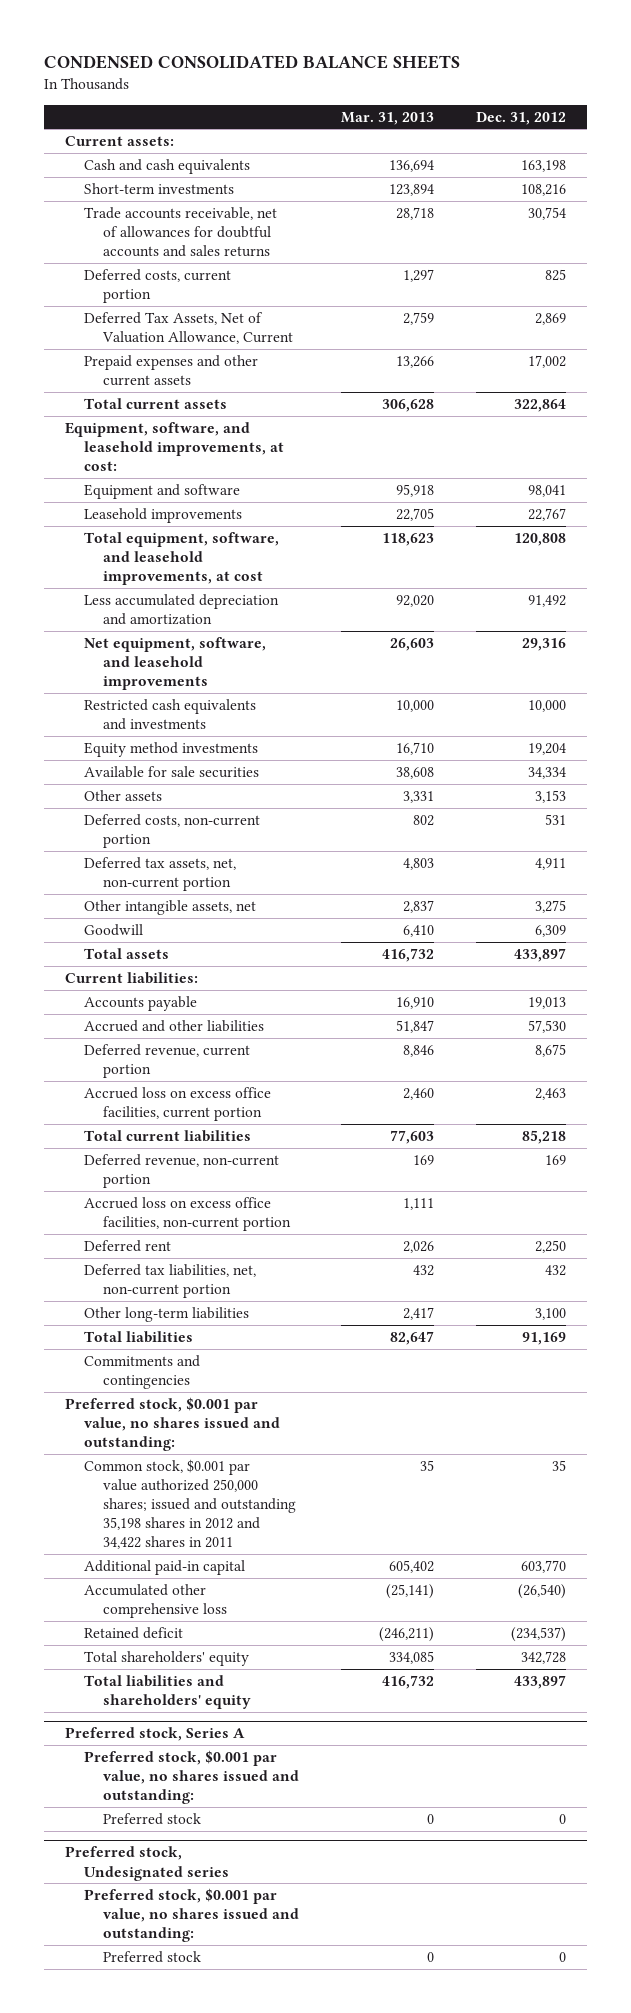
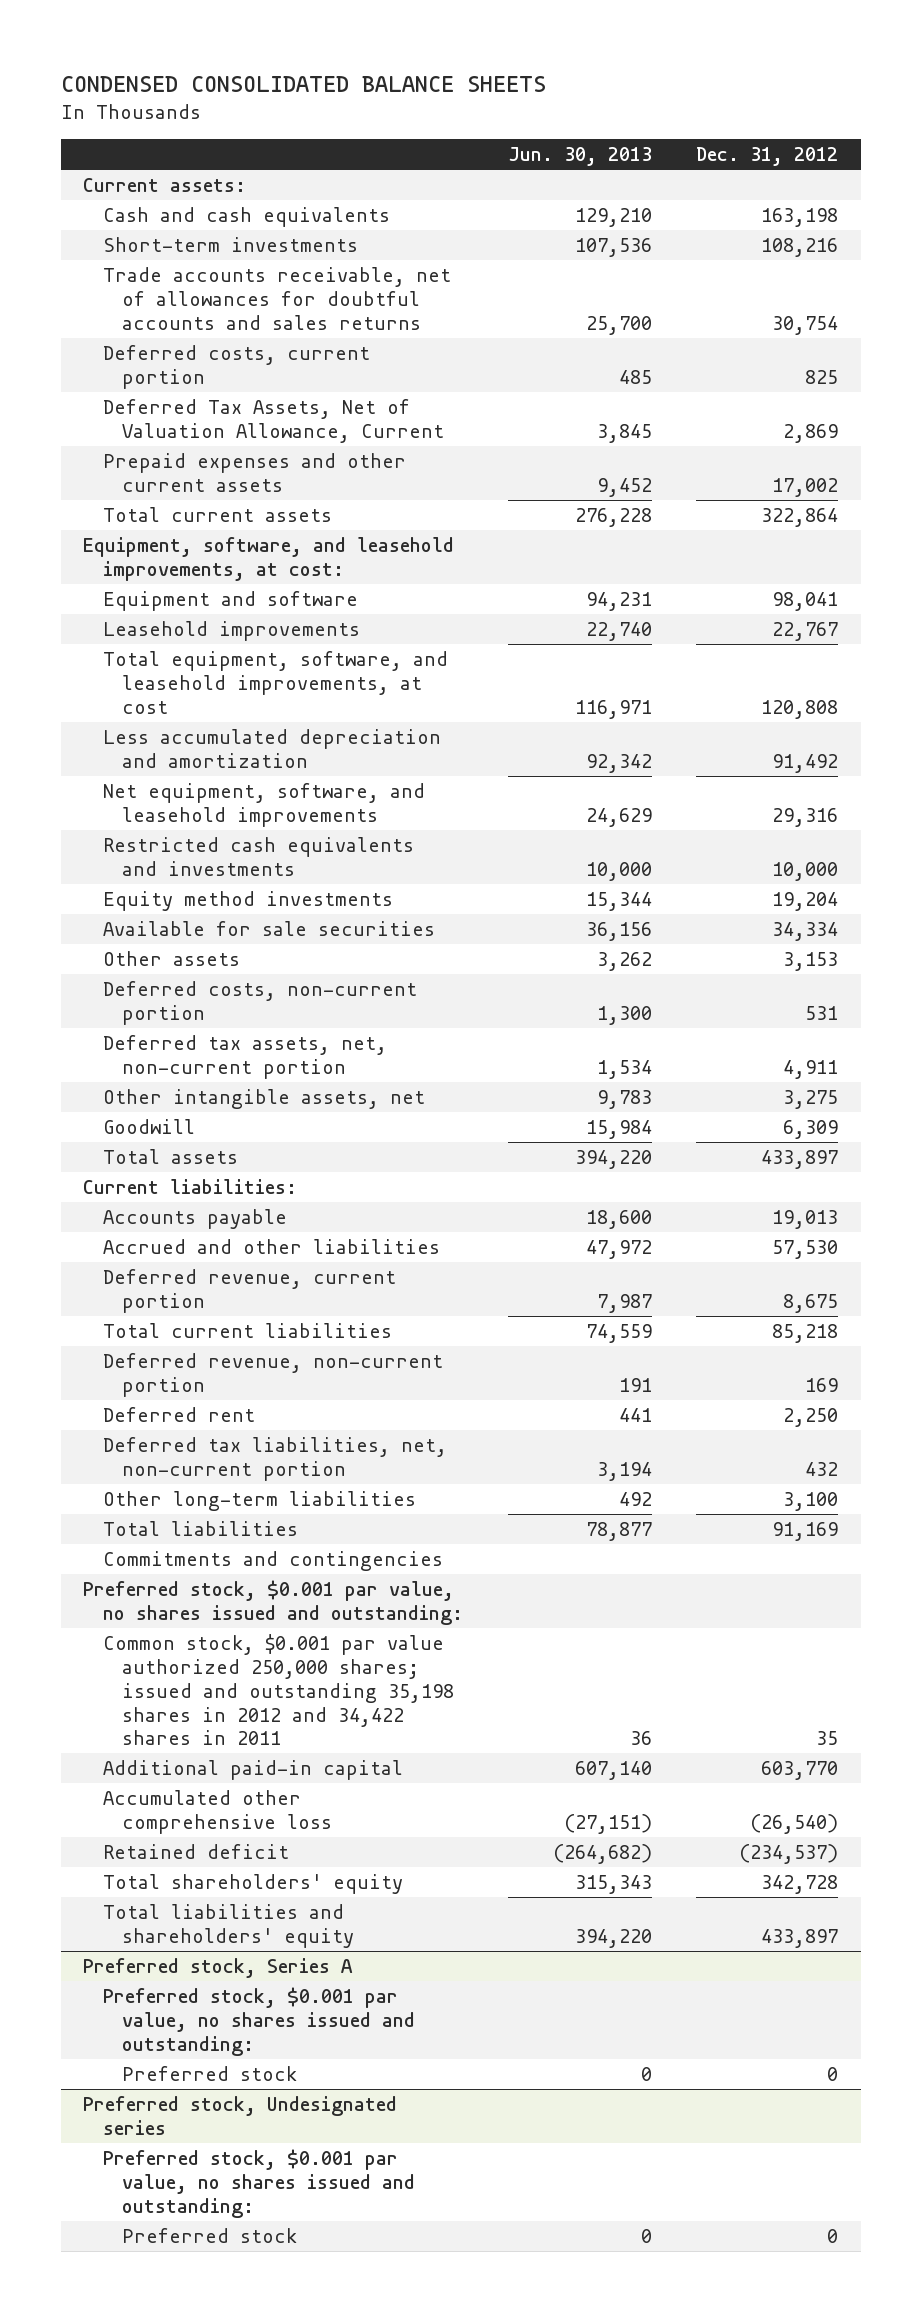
- | Mar. 31, 2013 | Dec. 31, 2012
+ | Jun. 30, 2013 | Dec. 31, 2012
- Accrued loss on excess office facilities, current portion | 2,460 | 2,463
- Accrued loss on excess office facilities, non-current portion | 1,111 |

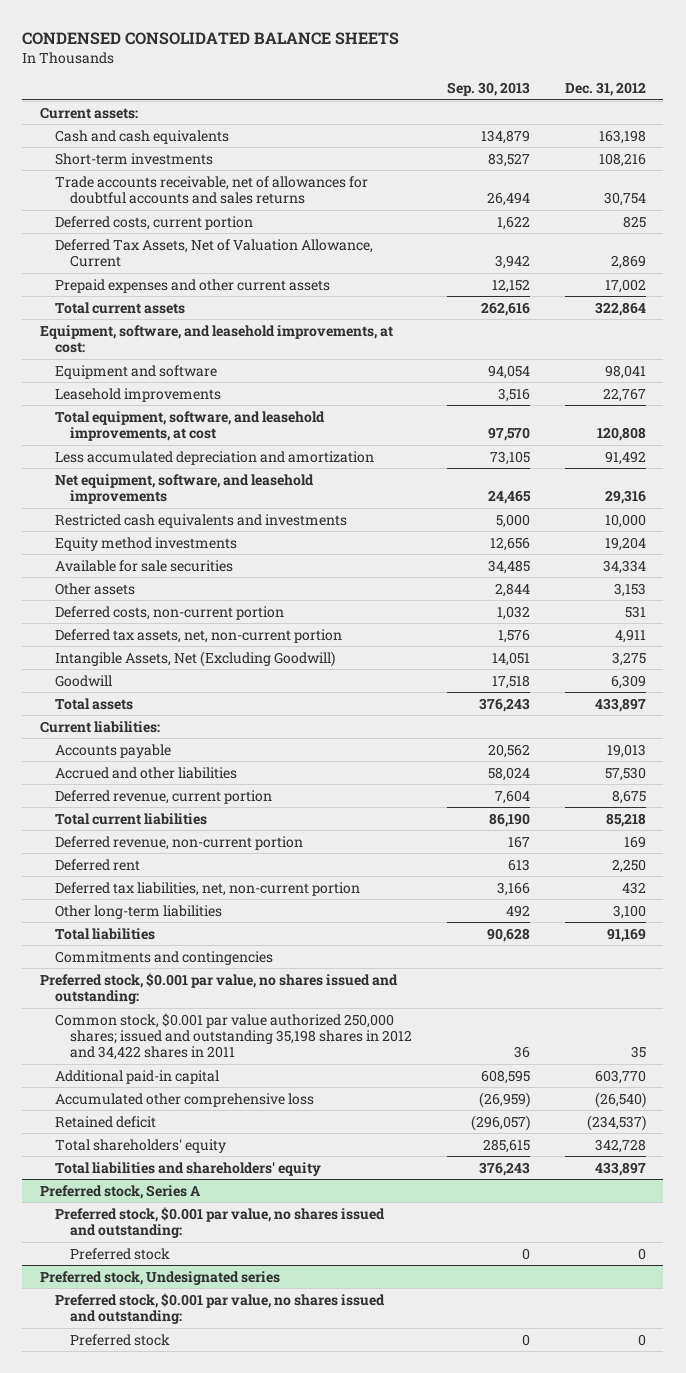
- | Jun. 30, 2013 | Dec. 31, 2012
+ | Sep. 30, 2013 | Dec. 31, 2012
- Other intangible assets, net | 9,783 | 3,275
+ Intangible Assets, Net (Excluding Goodwill) | 14,051 | 3,275

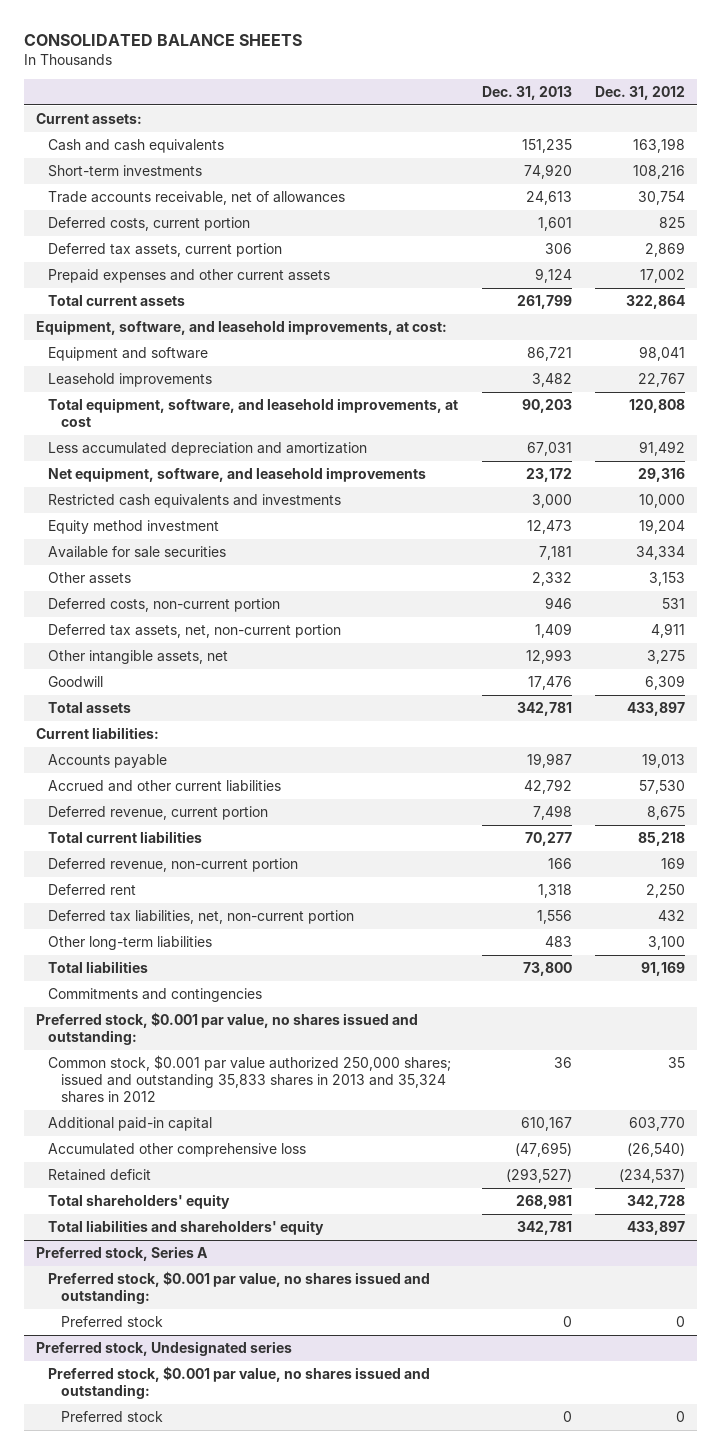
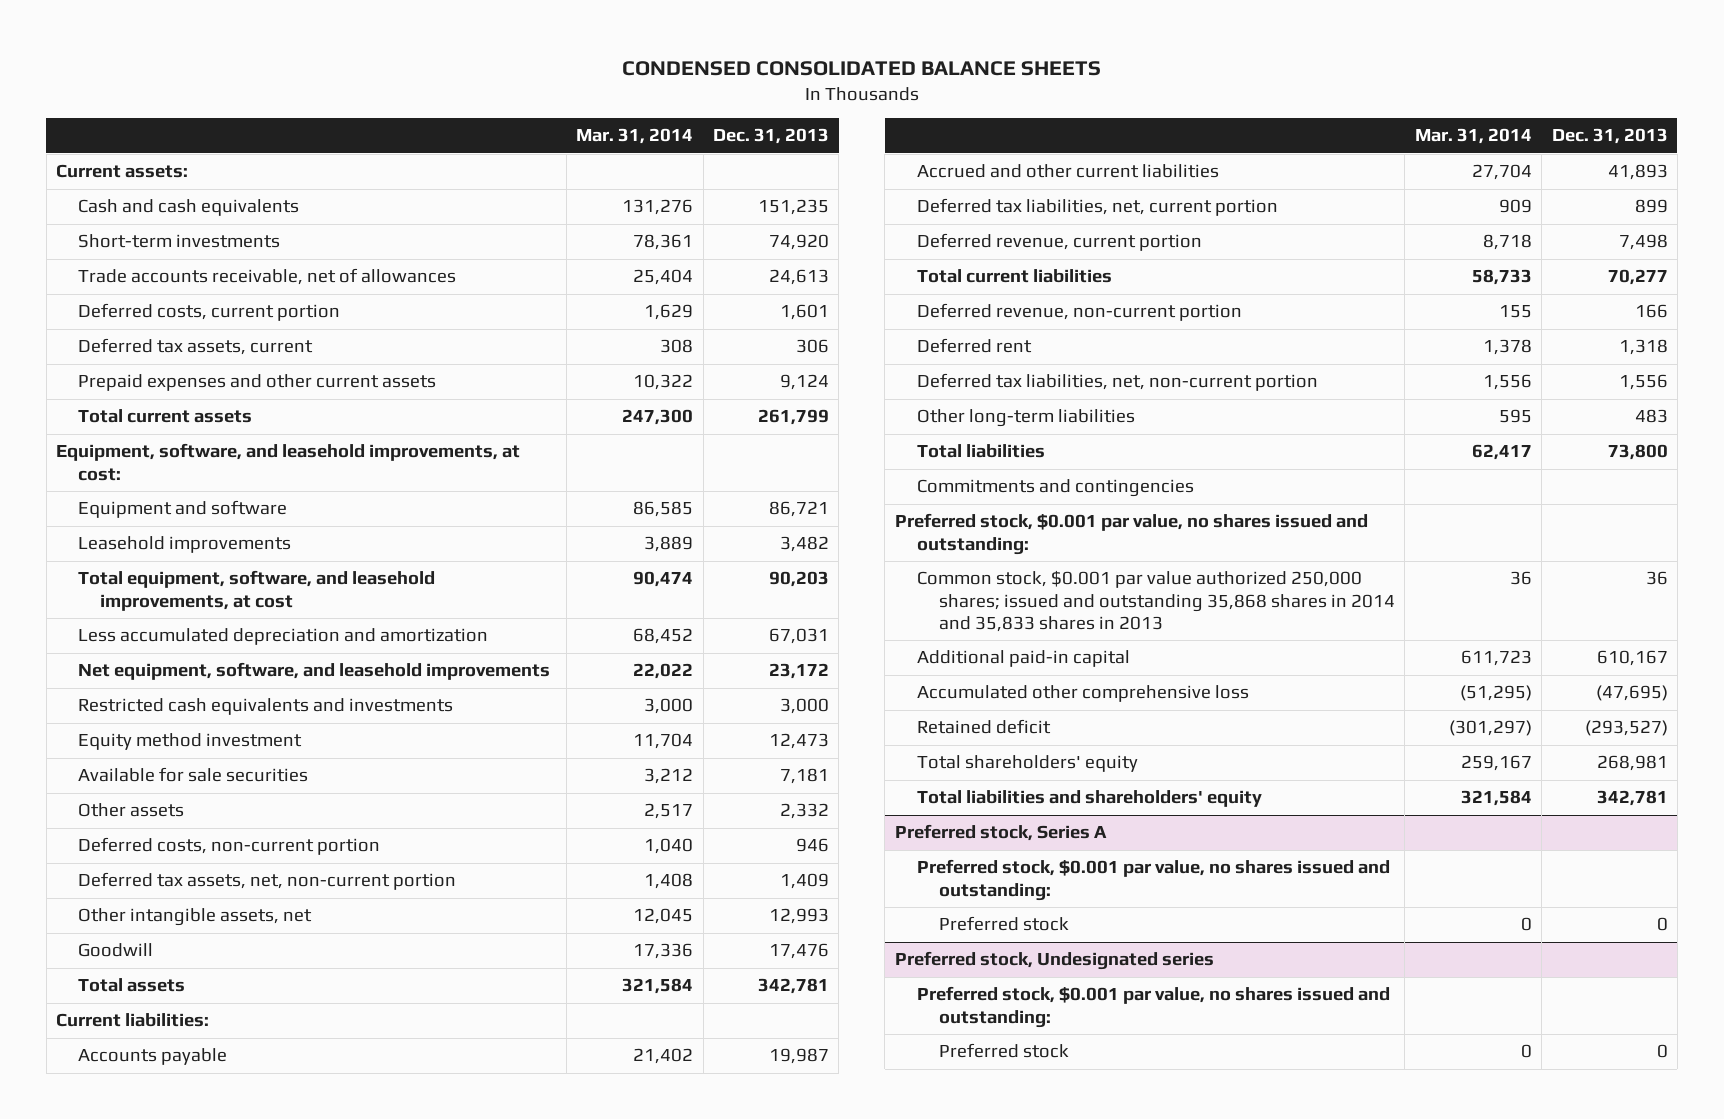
- CONSOLIDATED BALANCE SHEETS
+ CONDENSED CONSOLIDATED BALANCE SHEETS
- | Dec. 31, 2013 | Dec. 31, 2012
+ | Mar. 31, 2014 | Dec. 31, 2013
- Deferred tax assets, current portion | 306 | 2,869
+ Deferred tax assets, current | 308 | 306
- Accrued and other current liabilities | 42,792 | 57,530
+ Accrued and other current liabilities | 27,704 | 41,893
+ Deferred tax liabilities, net, current portion | 909 | 899
- Common stock, $0.001 par value authorized 250,000 shares; issued and outstanding 35,833 shares in 2013 and 35,324 shares in 2012 | 36 | 35
+ Common stock, $0.001 par value authorized 250,000 shares; issued and outstanding 35,868 shares in 2014 and 35,833 shares in 2013 | 36 | 36

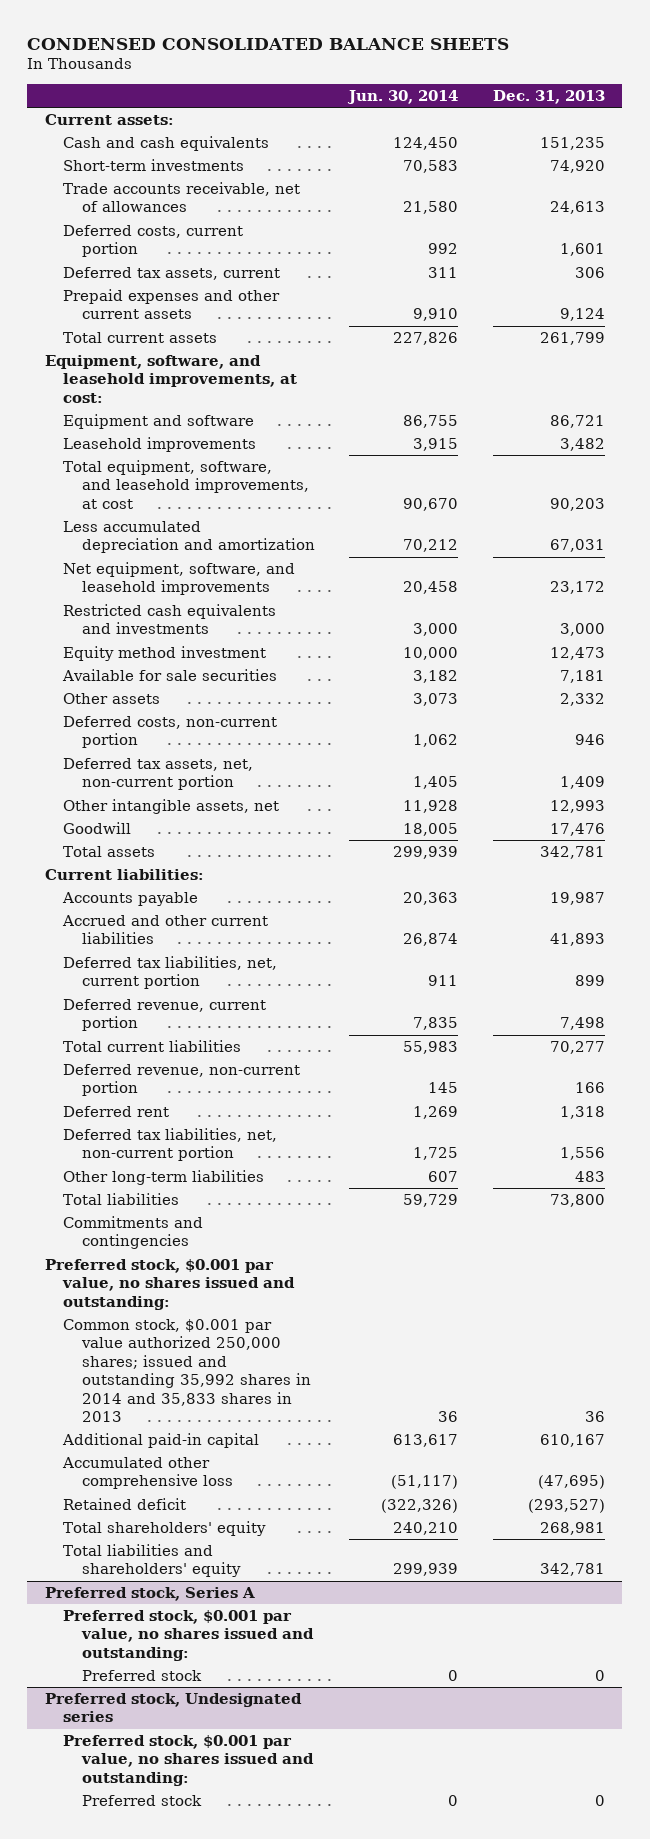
- | Mar. 31, 2014 | Dec. 31, 2013
+ | Jun. 30, 2014 | Dec. 31, 2013
- Common stock, $0.001 par value authorized 250,000 shares; issued and outstanding 35,868 shares in 2014 and 35,833 shares in 2013 | 36 | 36
+ Common stock, $0.001 par value authorized 250,000 shares; issued and outstanding 35,992 shares in 2014 and 35,833 shares in 2013 | 36 | 36

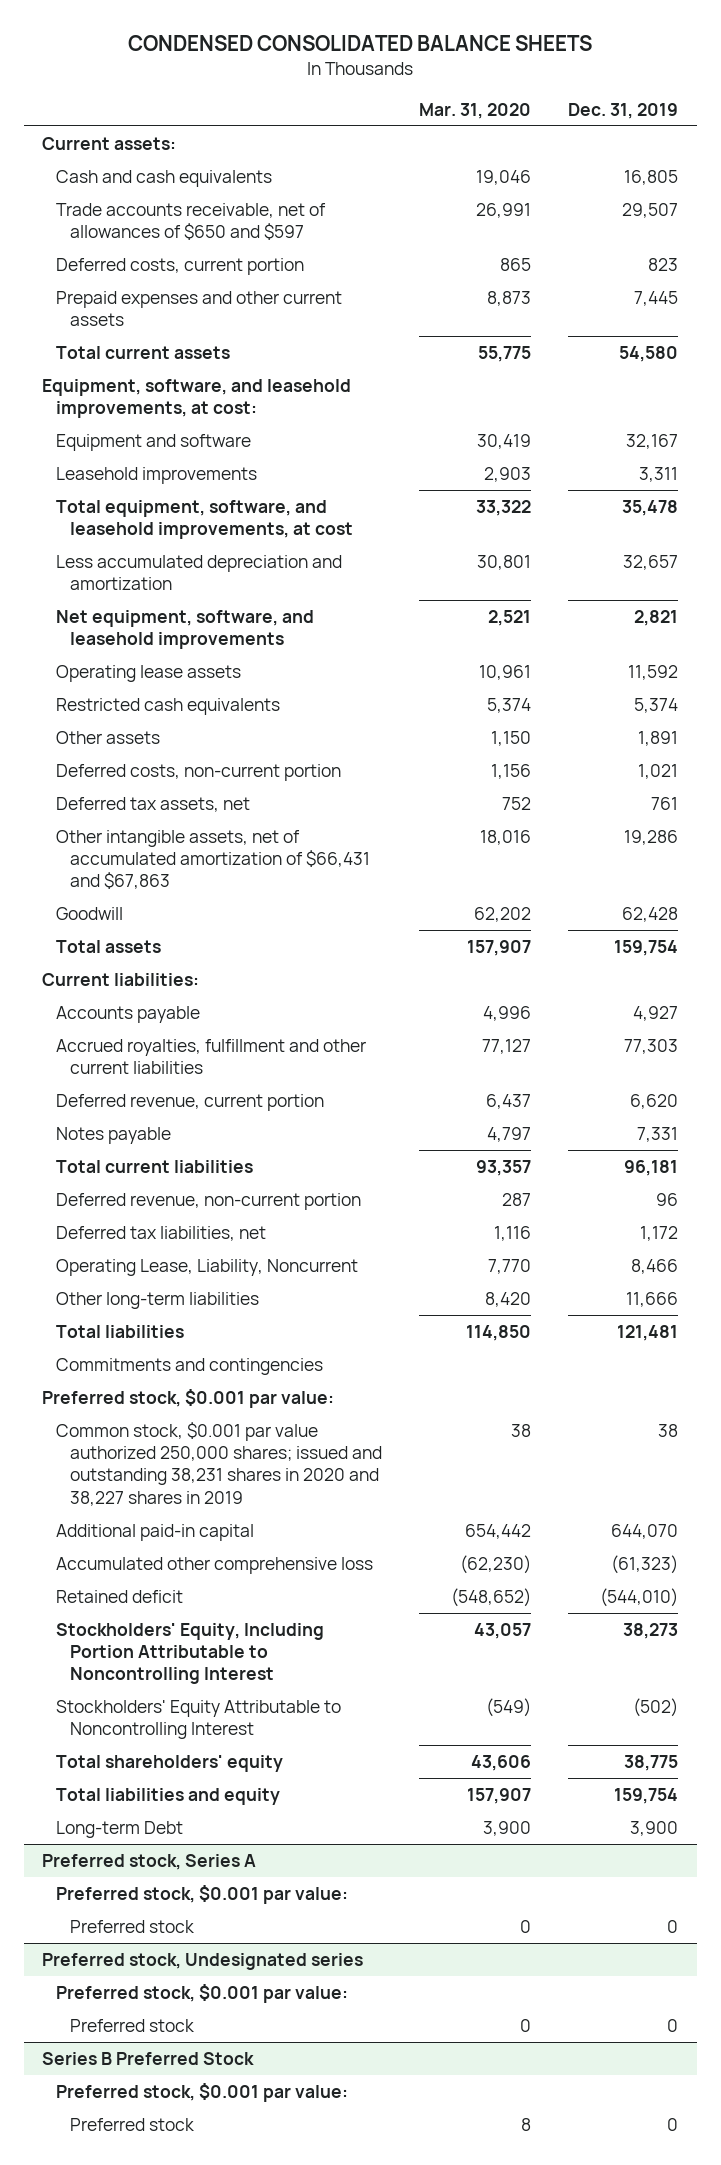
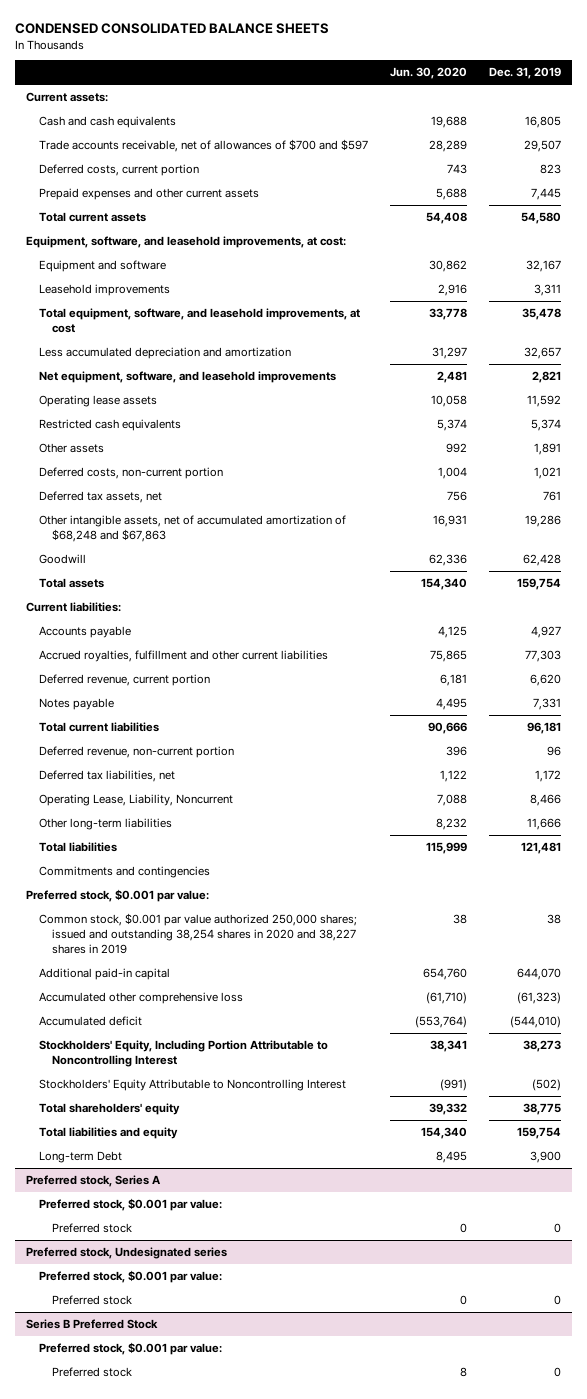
- | Mar. 31, 2020 | Dec. 31, 2019
+ | Jun. 30, 2020 | Dec. 31, 2019
- Trade accounts receivable, net of allowances of $650 and $597 | 26,991 | 29,507
+ Trade accounts receivable, net of allowances of $700 and $597 | 28,289 | 29,507
- Other intangible assets, net of accumulated amortization of $66,431 and $67,863 | 18,016 | 19,286
+ Other intangible assets, net of accumulated amortization of $68,248 and $67,863 | 16,931 | 19,286
- Common stock, $0.001 par value authorized 250,000 shares; issued and outstanding 38,231 shares in 2020 and 38,227 shares in 2019 | 38 | 38
+ Common stock, $0.001 par value authorized 250,000 shares; issued and outstanding 38,254 shares in 2020 and 38,227 shares in 2019 | 38 | 38
- Retained deficit | (548,652) | (544,010)
+ Accumulated deficit | (553,764) | (544,010)

